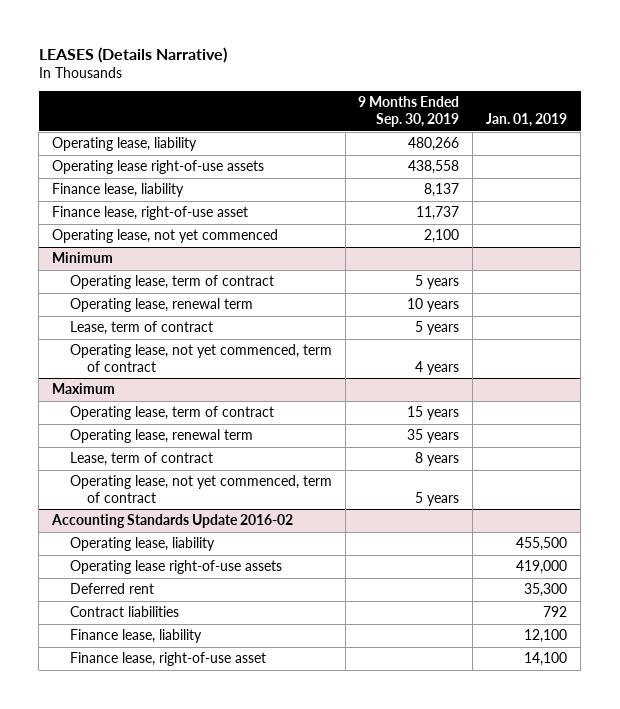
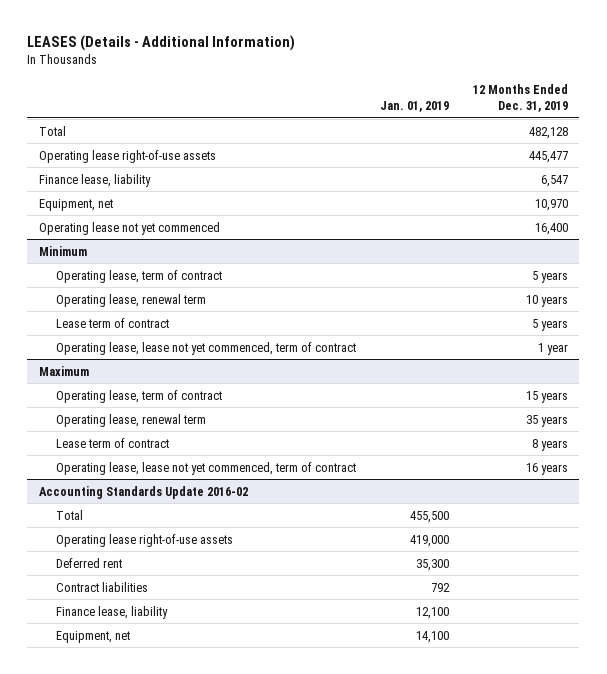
- LEASES (Details Narrative)
+ LEASES (Details - Additional Information)
- | 9 Months Ended Sep. 30, 2019 | Jan. 01, 2019
+ | Jan. 01, 2019 | 12 Months Ended Dec. 31, 2019
- Operating lease, liability | 480,266 |
+ Total | | 482,128
- Finance lease, right-of-use asset | 11,737 |
- Operating lease, not yet commenced | 2,100 |
+ Equipment, net | | 10,970
+ Operating lease not yet commenced | | 16,400
@ Minimum
- Lease, term of contract | 5 years |
- Operating lease, not yet commenced, term of contract | 4 years |
+ Lease term of contract | | 5 years
+ Operating lease, lease not yet commenced, term of contract | | 1 year
@ Maximum
- Lease, term of contract | 8 years |
- Operating lease, not yet commenced, term of contract | 5 years |
+ Lease term of contract | | 8 years
+ Operating lease, lease not yet commenced, term of contract | | 16 years
@ Accounting Standards Update 2016-02
- Operating lease, liability | | 455,500
+ Total | 455,500 |
- Finance lease, right-of-use asset | | 14,100
+ Equipment, net | 14,100 |

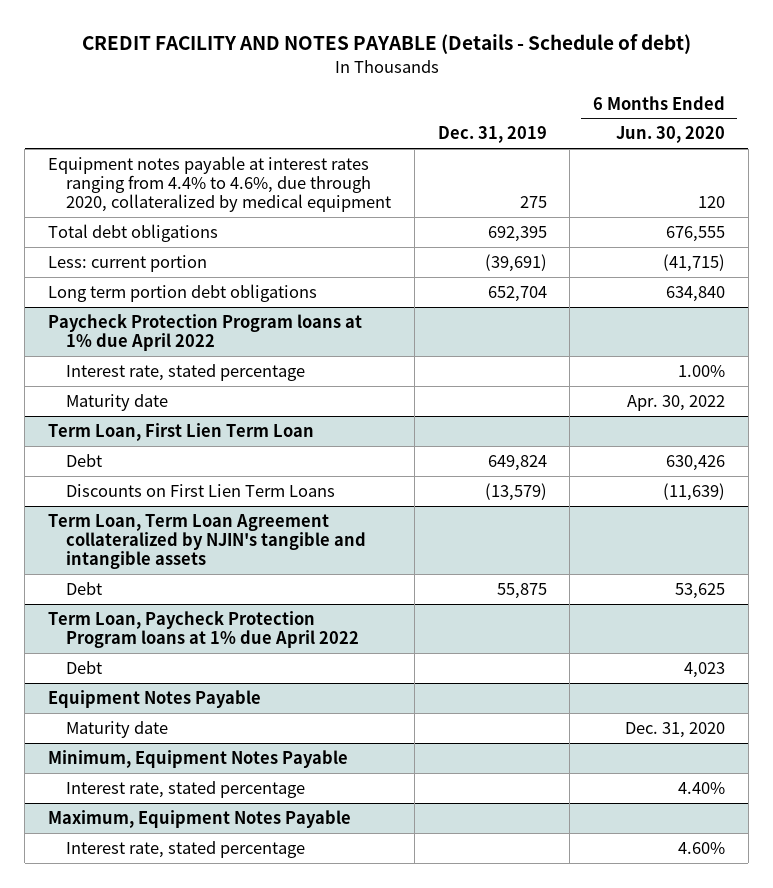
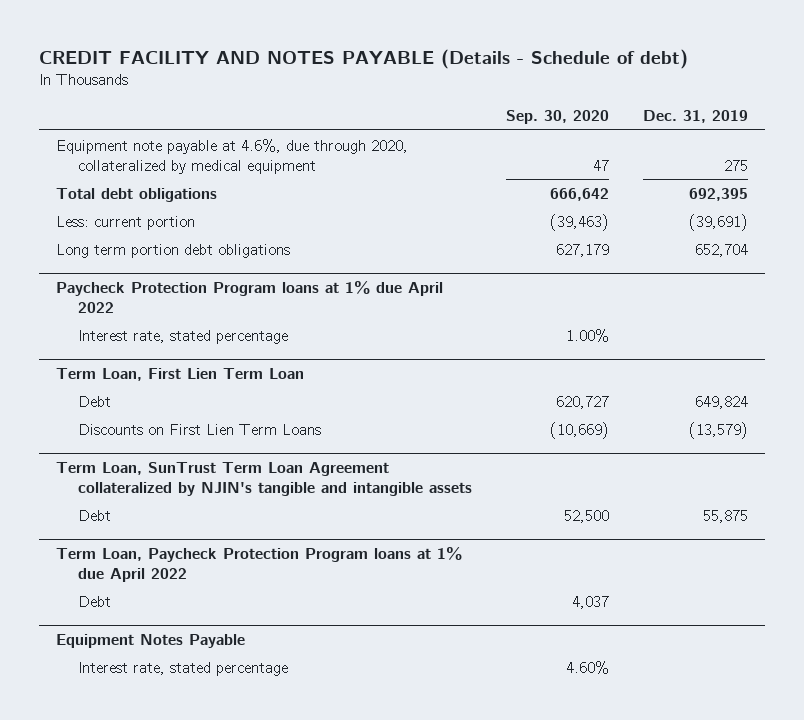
- | Dec. 31, 2019 | 6 Months Ended Jun. 30, 2020
+ | Sep. 30, 2020 | Dec. 31, 2019
- Equipment notes payable at interest rates ranging from 4.4% to 4.6%, due through 2020, collateralized by medical equipment | 275 | 120
+ Equipment note payable at 4.6%, due through 2020, collateralized by medical equipment | 47 | 275
@ Paycheck Protection Program loans at 1% due April 2022
- Maturity date | | Apr. 30, 2022
- Term Loan, Term Loan Agreement collateralized by NJIN's tangible and intangible assets
+ Term Loan, SunTrust Term Loan Agreement collateralized by NJIN's tangible and intangible assets
@ Equipment Notes Payable
- Maturity date | | Dec. 31, 2020
- Minimum, Equipment Notes Payable
- Interest rate, stated percentage | | 4.40%
- Maximum, Equipment Notes Payable
- Interest rate, stated percentage | | 4.60%
@ Equipment Notes Payable
+ Interest rate, stated percentage | 4.60% |

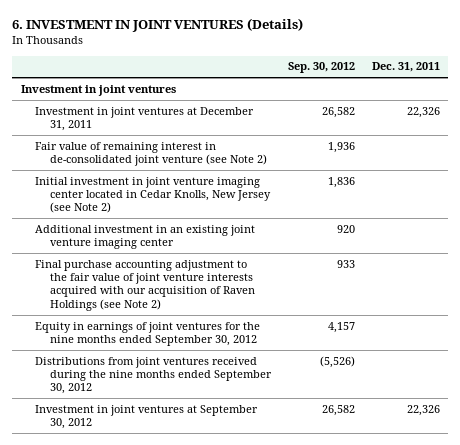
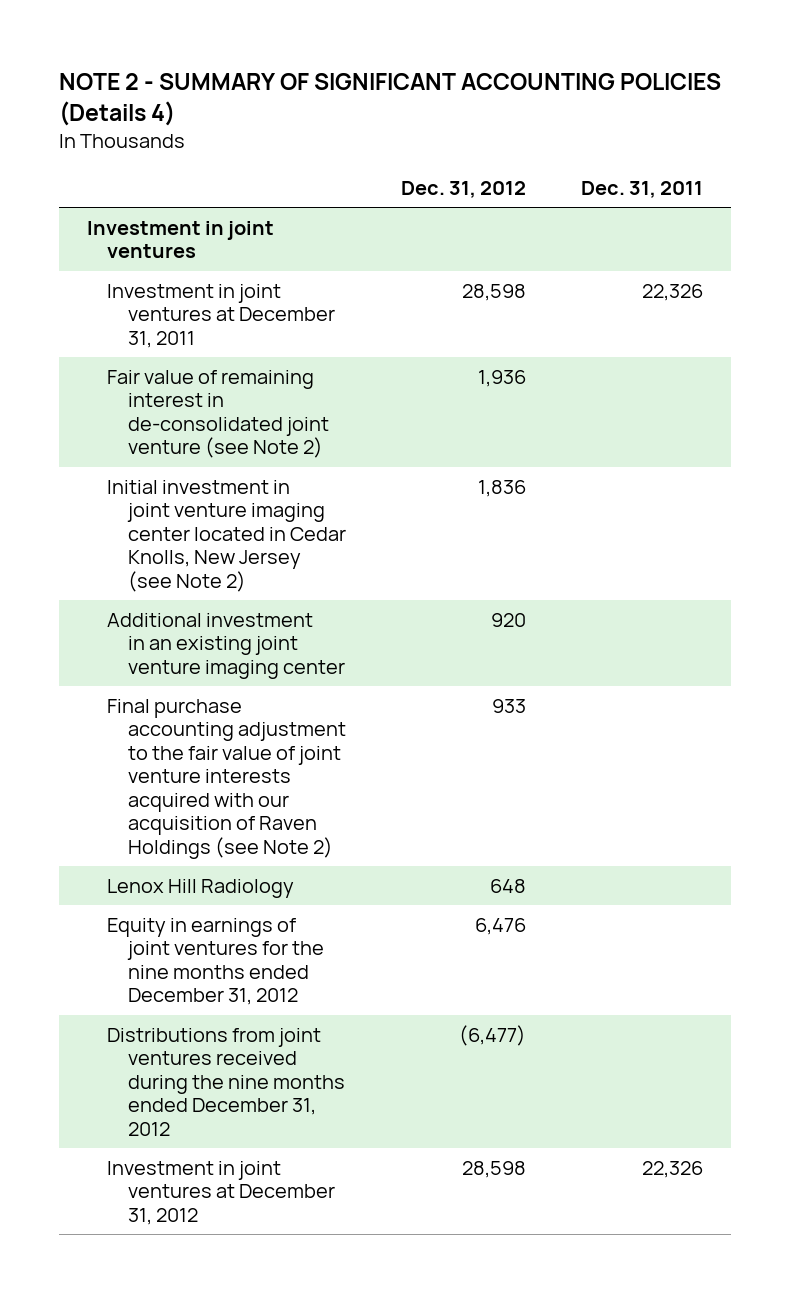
- 6. INVESTMENT IN JOINT VENTURES (Details)
+ NOTE 2 - SUMMARY OF SIGNIFICANT ACCOUNTING POLICIES (Details 4)
- | Sep. 30, 2012 | Dec. 31, 2011
+ | Dec. 31, 2012 | Dec. 31, 2011
- Equity in earnings of joint ventures for the nine months ended September 30, 2012 | 4,157 |
- Distributions from joint ventures received during the nine months ended September 30, 2012 | (5,526) |
- Investment in joint ventures at September 30, 2012 | 26,582 | 22,326
+ Lenox Hill Radiology | 648 |
+ Equity in earnings of joint ventures for the nine months ended December 31, 2012 | 6,476 |
+ Distributions from joint ventures received during the nine months ended December 31, 2012 | (6,477) |
+ Investment in joint ventures at December 31, 2012 | 28,598 | 22,326

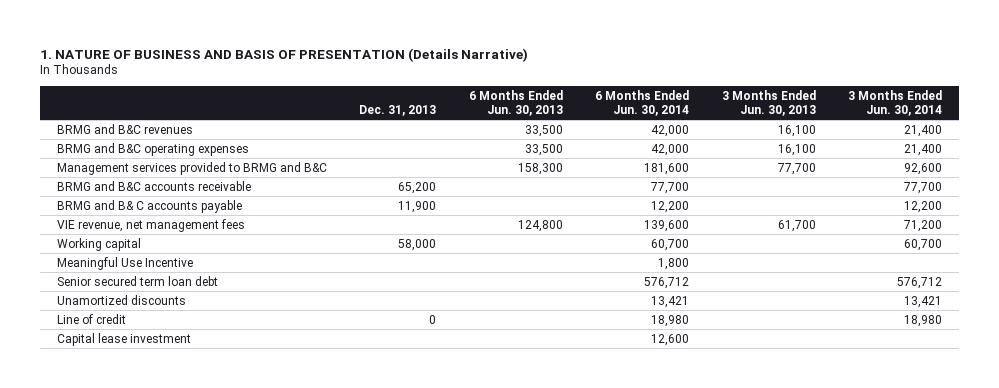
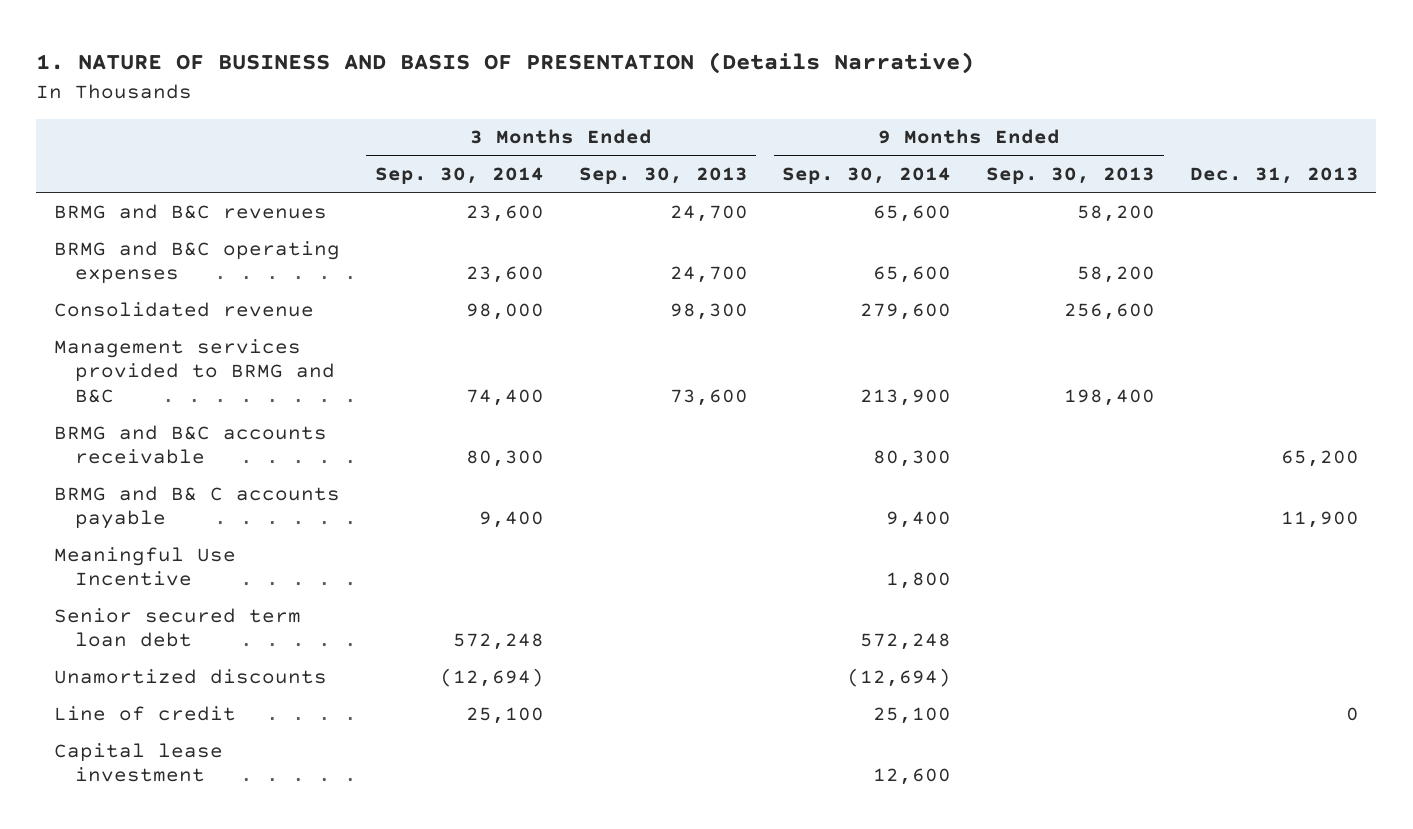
- | Dec. 31, 2013 | 6 Months Ended Jun. 30, 2013 | 6 Months Ended Jun. 30, 2014 | 3 Months Ended Jun. 30, 2013 | 3 Months Ended Jun. 30, 2014
+ | 3 Months Ended Sep. 30, 2014 | 3 Months Ended Sep. 30, 2013 | 9 Months Ended Sep. 30, 2014 | 9 Months Ended Sep. 30, 2013 | Dec. 31, 2013
+ Consolidated revenue | 98,000 | 98,300 | 279,600 | 256,600 |
- VIE revenue, net management fees | | 124,800 | 139,600 | 61,700 | 71,200
- Working capital | 58,000 | | 60,700 | | 60,700

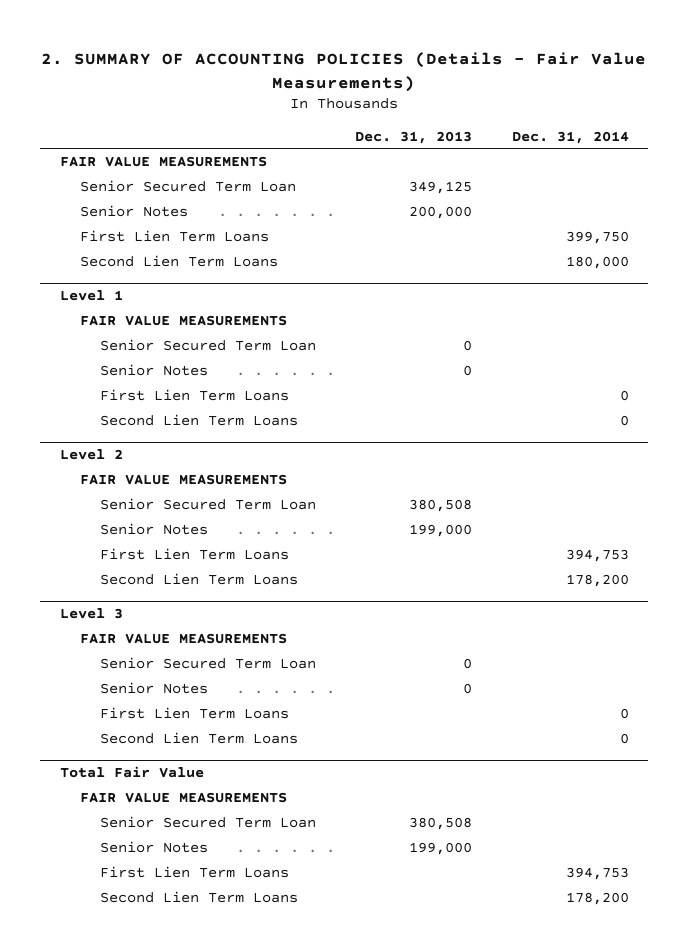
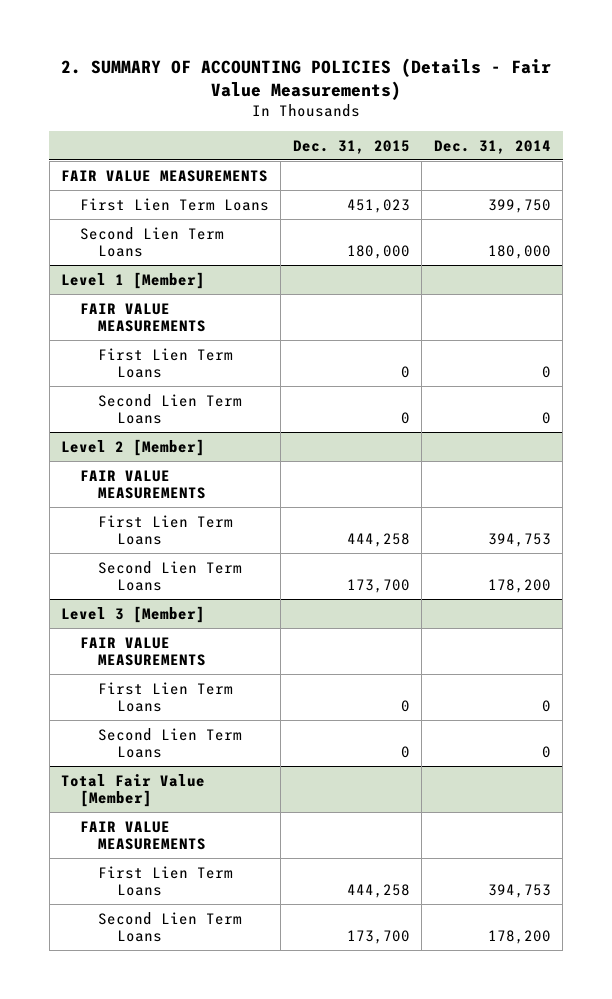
- | Dec. 31, 2013 | Dec. 31, 2014
+ | Dec. 31, 2015 | Dec. 31, 2014
- Senior Secured Term Loan | 349,125 |
- Senior Notes | 200,000 |
- Level 1
+ Level 1 [Member]
- Senior Secured Term Loan | 0 |
- Senior Notes | 0 |
- Level 2
+ Level 2 [Member]
- Senior Secured Term Loan | 380,508 |
- Senior Notes | 199,000 |
- Level 3
+ Level 3 [Member]
- Senior Secured Term Loan | 0 |
- Senior Notes | 0 |
- Total Fair Value
+ Total Fair Value [Member]
- Senior Secured Term Loan | 380,508 |
- Senior Notes | 199,000 |

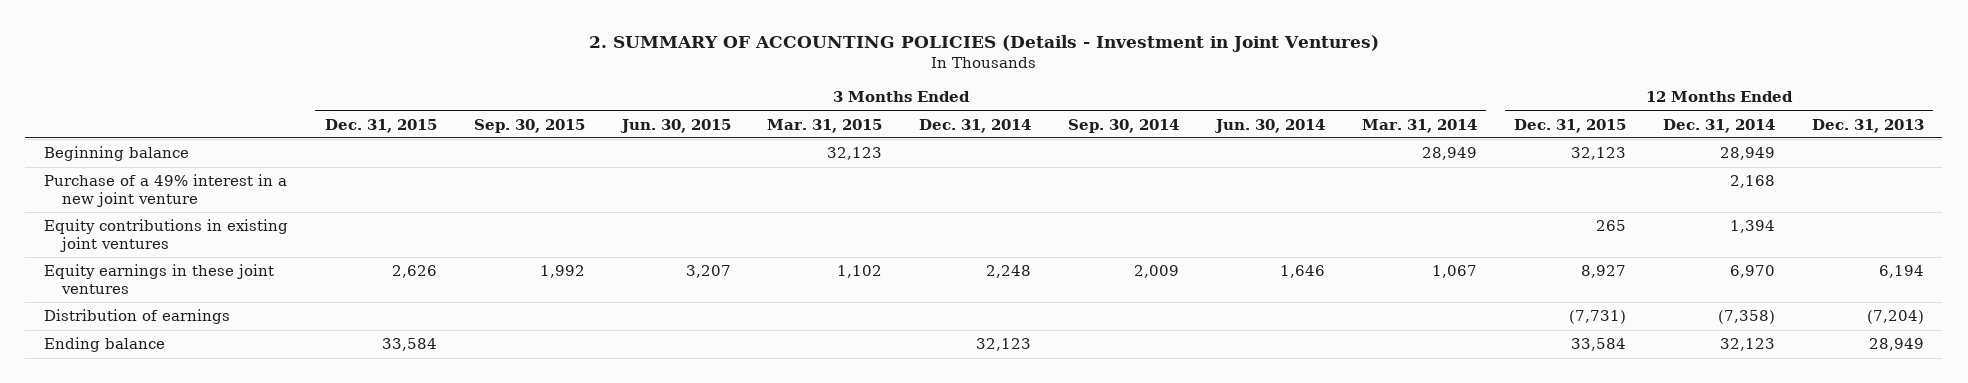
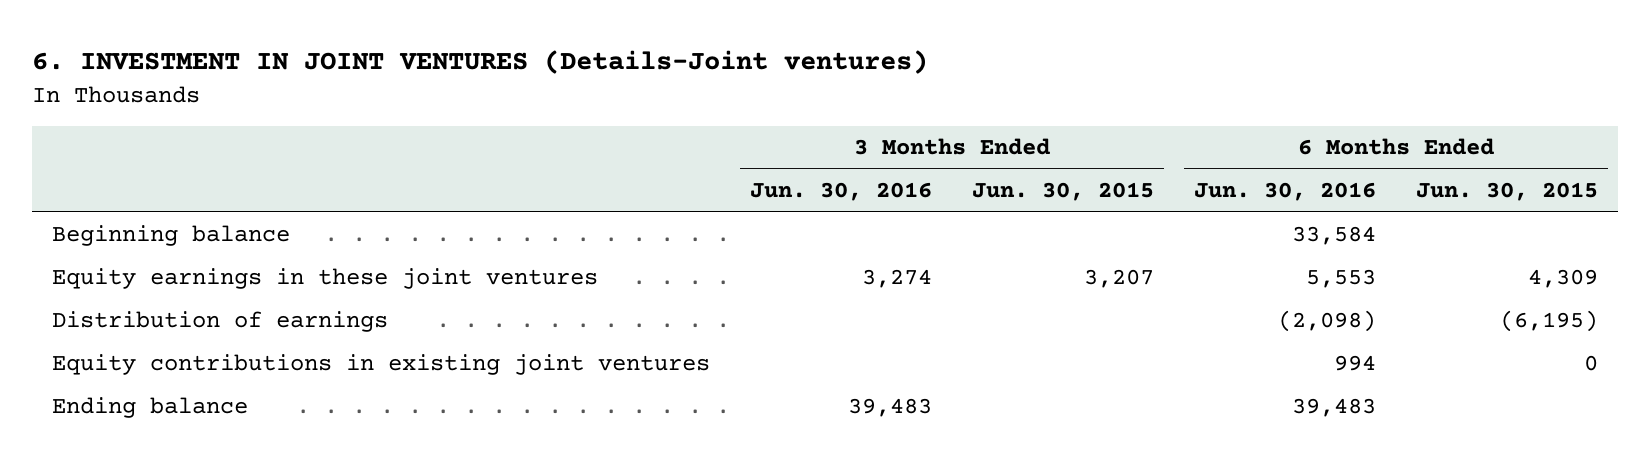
- 2. SUMMARY OF ACCOUNTING POLICIES (Details - Investment in Joint Ventures)
+ 6. INVESTMENT IN JOINT VENTURES (Details-Joint ventures)
- | 3 Months Ended Dec. 31, 2015 | 3 Months Ended Sep. 30, 2015 | 3 Months Ended Jun. 30, 2015 | 3 Months Ended Mar. 31, 2015 | 3 Months Ended Dec. 31, 2014 | 3 Months Ended Sep. 30, 2014 | 3 Months Ended Jun. 30, 2014 | 3 Months Ended Mar. 31, 2014 | 12 Months Ended Dec. 31, 2015 | 12 Months Ended Dec. 31, 2014 | 12 Months Ended Dec. 31, 2013
+ | 3 Months Ended Jun. 30, 2016 | 3 Months Ended Jun. 30, 2015 | 6 Months Ended Jun. 30, 2016 | 6 Months Ended Jun. 30, 2015
- Purchase of a 49% interest in a new joint venture | | | | | | | | | | 2,168 |
moved down: Equity contributions in existing joint ventures | | | 994 | 0

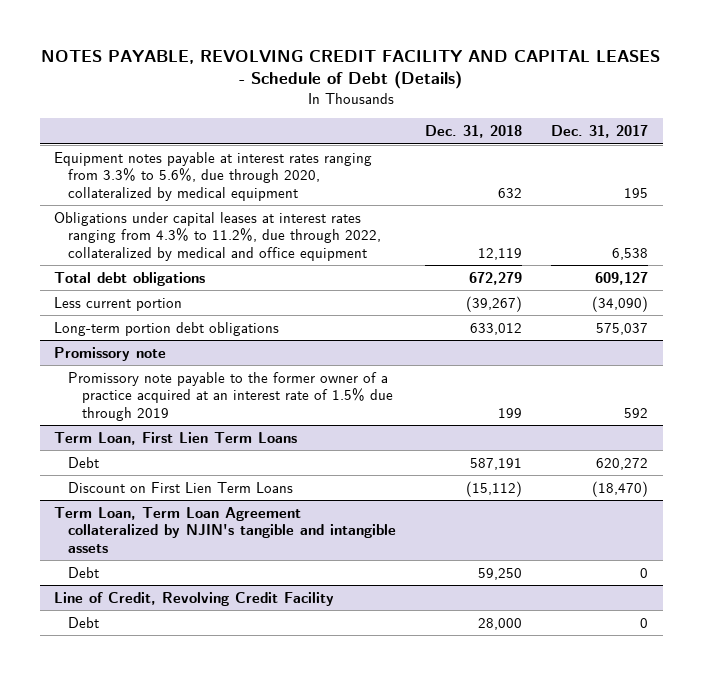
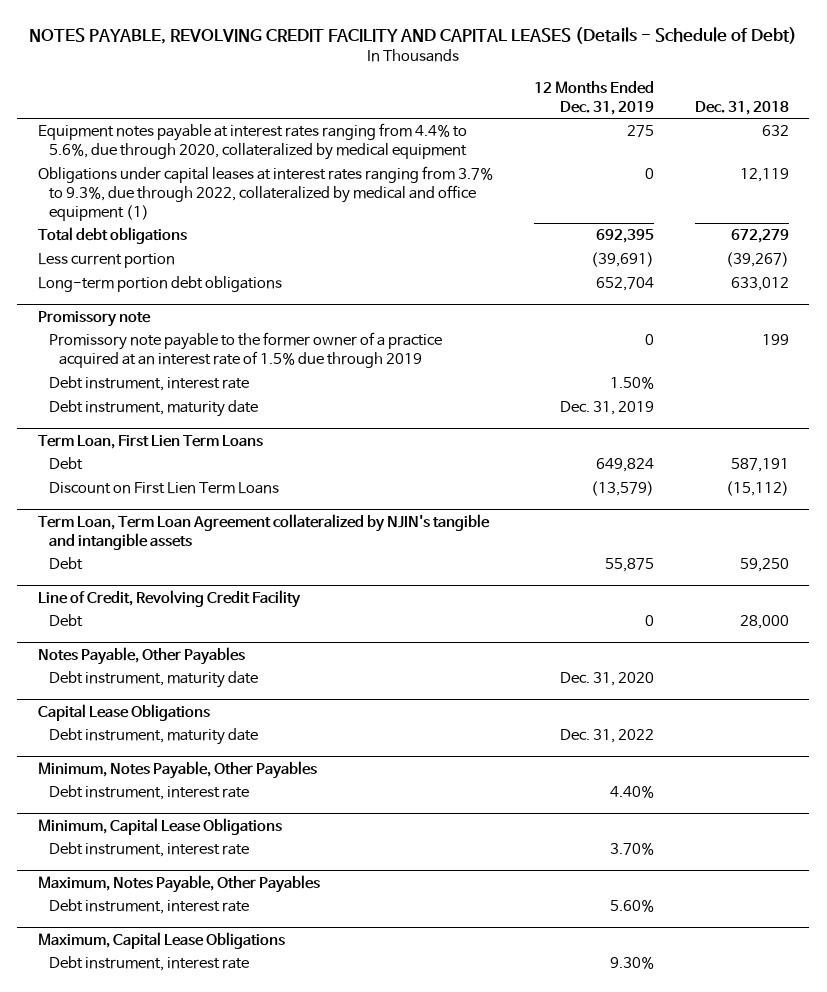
- NOTES PAYABLE, REVOLVING CREDIT FACILITY AND CAPITAL LEASES - Schedule of Debt (Details)
+ NOTES PAYABLE, REVOLVING CREDIT FACILITY AND CAPITAL LEASES (Details - Schedule of Debt)
- | Dec. 31, 2018 | Dec. 31, 2017
+ | 12 Months Ended Dec. 31, 2019 | Dec. 31, 2018
- Equipment notes payable at interest rates ranging from 3.3% to 5.6%, due through 2020, collateralized by medical equipment | 632 | 195
- Obligations under capital leases at interest rates ranging from 4.3% to 11.2%, due through 2022, collateralized by medical and office equipment | 12,119 | 6,538
+ Equipment notes payable at interest rates ranging from 4.4% to 5.6%, due through 2020, collateralized by medical equipment | 275 | 632
+ Obligations under capital leases at interest rates ranging from 3.7% to 9.3%, due through 2022, collateralized by medical and office equipment (1) | 0 | 12,119
@ Promissory note
+ Debt instrument, interest rate | 1.50% |
+ Debt instrument, maturity date | Dec. 31, 2019 |
+ Notes Payable, Other Payables
+ Debt instrument, maturity date | Dec. 31, 2020 |
+ Capital Lease Obligations
+ Debt instrument, maturity date | Dec. 31, 2022 |
+ Minimum, Notes Payable, Other Payables
+ Debt instrument, interest rate | 4.40% |
+ Minimum, Capital Lease Obligations
+ Debt instrument, interest rate | 3.70% |
+ Maximum, Notes Payable, Other Payables
+ Debt instrument, interest rate | 5.60% |
+ Maximum, Capital Lease Obligations
+ Debt instrument, interest rate | 9.30% |

